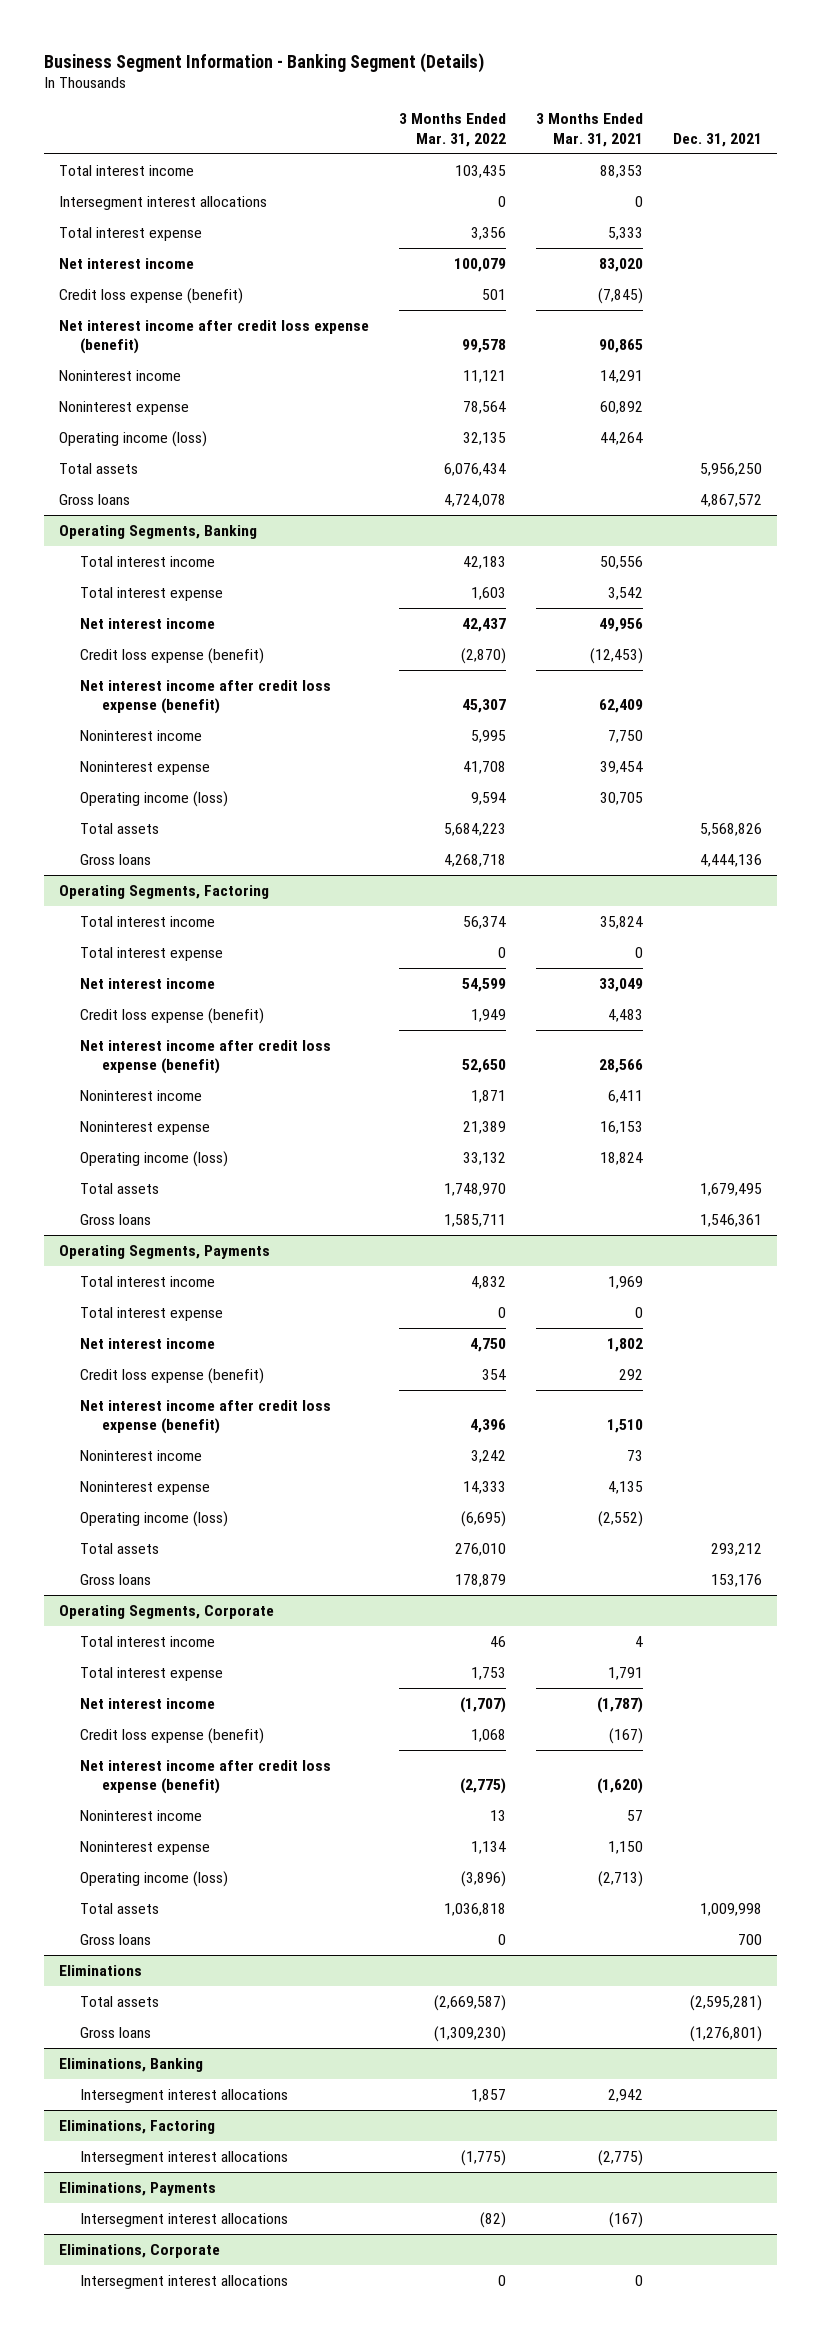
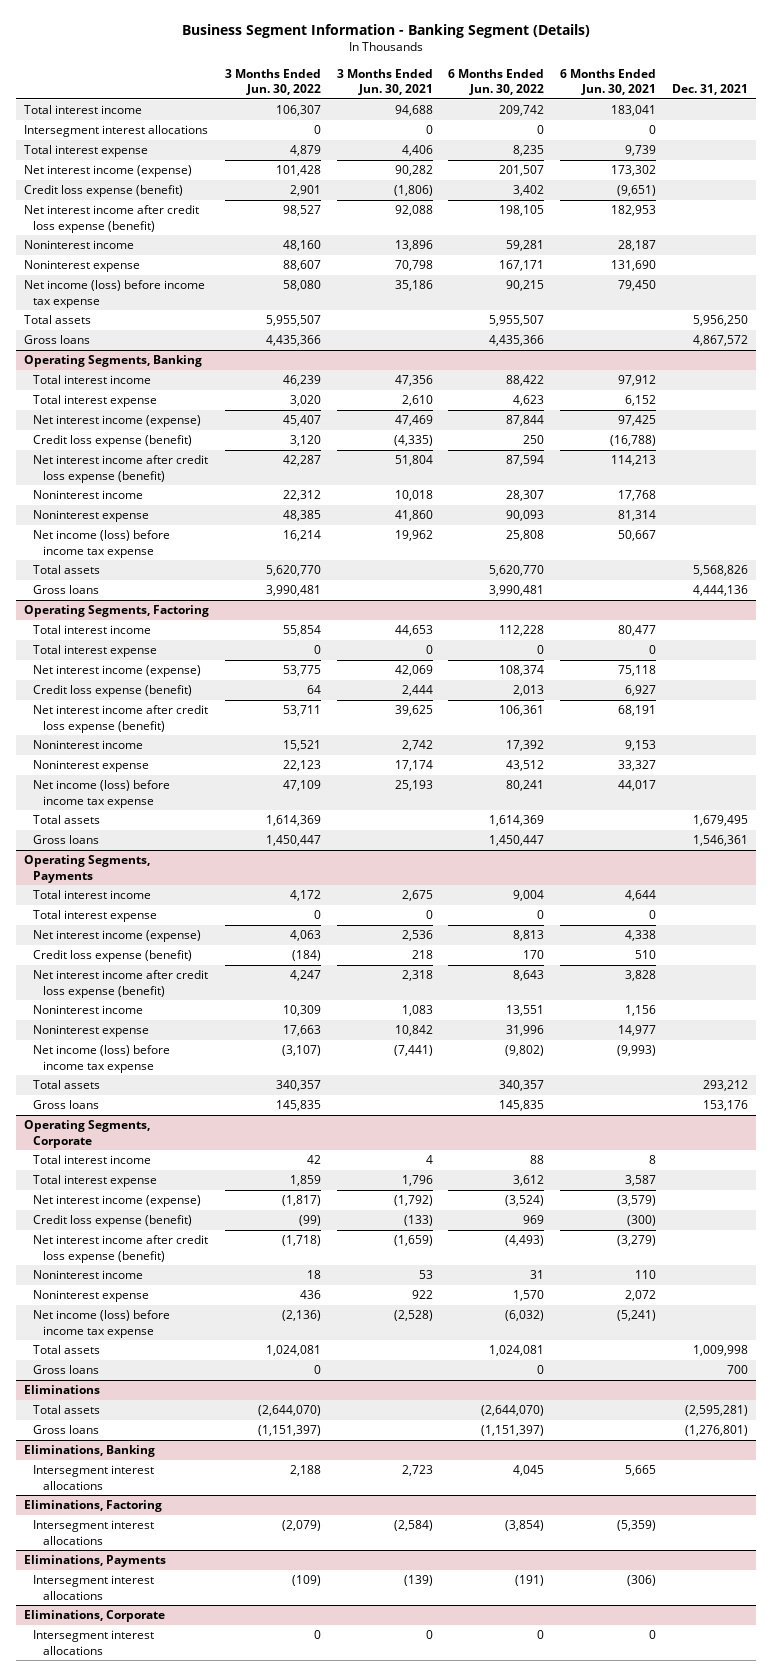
- | 3 Months Ended Mar. 31, 2022 | 3 Months Ended Mar. 31, 2021 | Dec. 31, 2021
+ | 3 Months Ended Jun. 30, 2022 | 3 Months Ended Jun. 30, 2021 | 6 Months Ended Jun. 30, 2022 | 6 Months Ended Jun. 30, 2021 | Dec. 31, 2021
- Net interest income | 100,079 | 83,020 |
+ Net interest income (expense) | 101,428 | 90,282 | 201,507 | 173,302 |
- Operating income (loss) | 32,135 | 44,264 |
+ Net income (loss) before income tax expense | 58,080 | 35,186 | 90,215 | 79,450 |
@ Operating Segments, Banking
- Net interest income | 42,437 | 49,956 |
+ Net interest income (expense) | 45,407 | 47,469 | 87,844 | 97,425 |
- Operating income (loss) | 9,594 | 30,705 |
+ Net income (loss) before income tax expense | 16,214 | 19,962 | 25,808 | 50,667 |
@ Operating Segments, Factoring
- Net interest income | 54,599 | 33,049 |
+ Net interest income (expense) | 53,775 | 42,069 | 108,374 | 75,118 |
- Operating income (loss) | 33,132 | 18,824 |
+ Net income (loss) before income tax expense | 47,109 | 25,193 | 80,241 | 44,017 |
@ Operating Segments, Payments
- Net interest income | 4,750 | 1,802 |
+ Net interest income (expense) | 4,063 | 2,536 | 8,813 | 4,338 |
- Operating income (loss) | (6,695) | (2,552) |
+ Net income (loss) before income tax expense | (3,107) | (7,441) | (9,802) | (9,993) |
@ Operating Segments, Corporate
- Net interest income | (1,707) | (1,787) |
+ Net interest income (expense) | (1,817) | (1,792) | (3,524) | (3,579) |
- Operating income (loss) | (3,896) | (2,713) |
+ Net income (loss) before income tax expense | (2,136) | (2,528) | (6,032) | (5,241) |

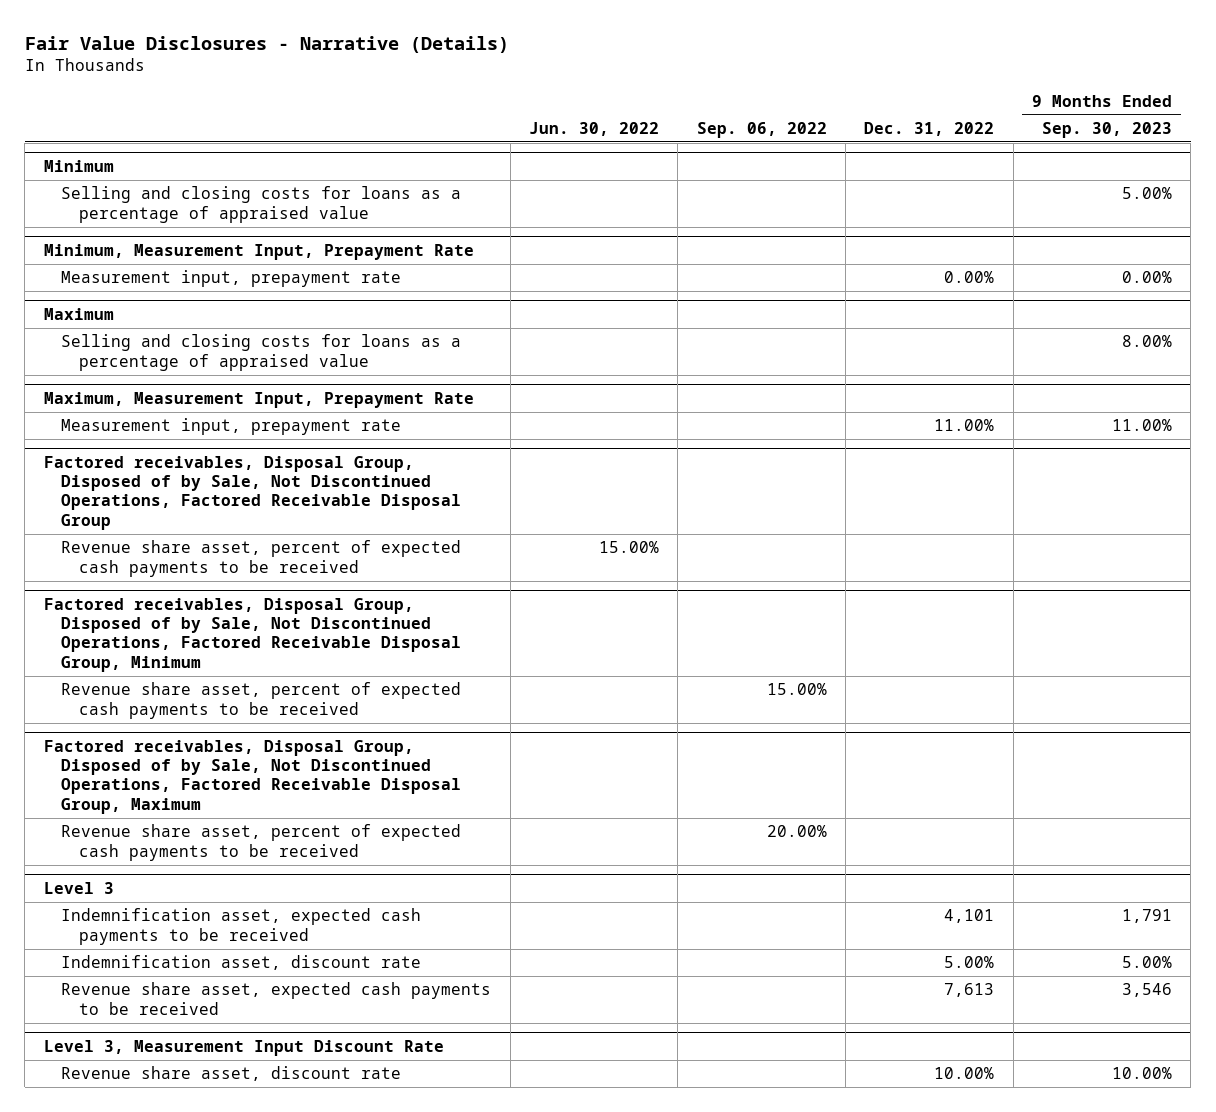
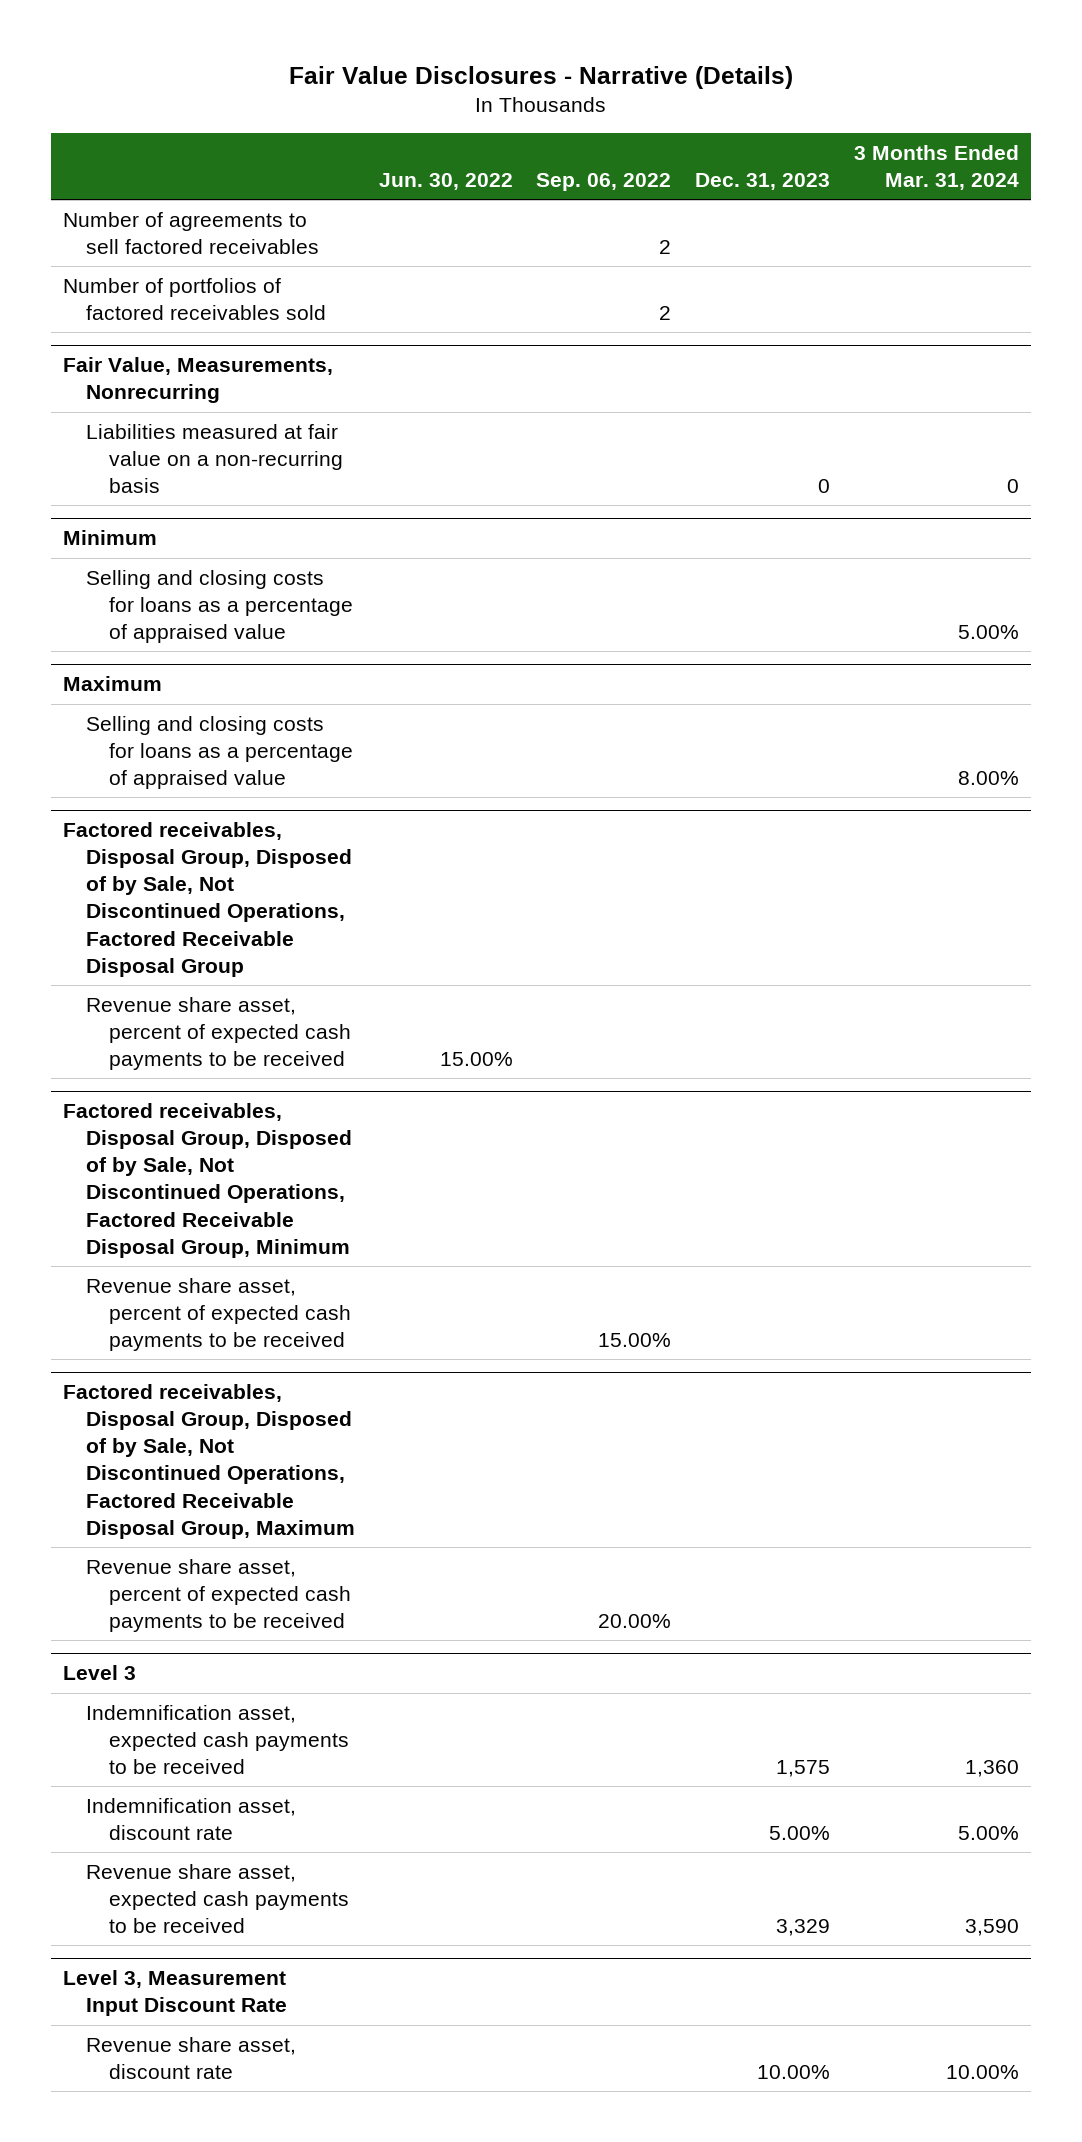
- | Jun. 30, 2022 | Sep. 06, 2022 | Dec. 31, 2022 | 9 Months Ended Sep. 30, 2023
+ | Jun. 30, 2022 | Sep. 06, 2022 | Dec. 31, 2023 | 3 Months Ended Mar. 31, 2024
+ Number of agreements to sell factored receivables | | 2 | |
+ Number of portfolios of factored receivables sold | | 2 | |
+ Fair Value, Measurements, Nonrecurring
+ Liabilities measured at fair value on a non-recurring basis | | | 0 | 0
- Minimum, Measurement Input, Prepayment Rate
- Measurement input, prepayment rate | | | 0.00% | 0.00%
- Maximum, Measurement Input, Prepayment Rate
- Measurement input, prepayment rate | | | 11.00% | 11.00%

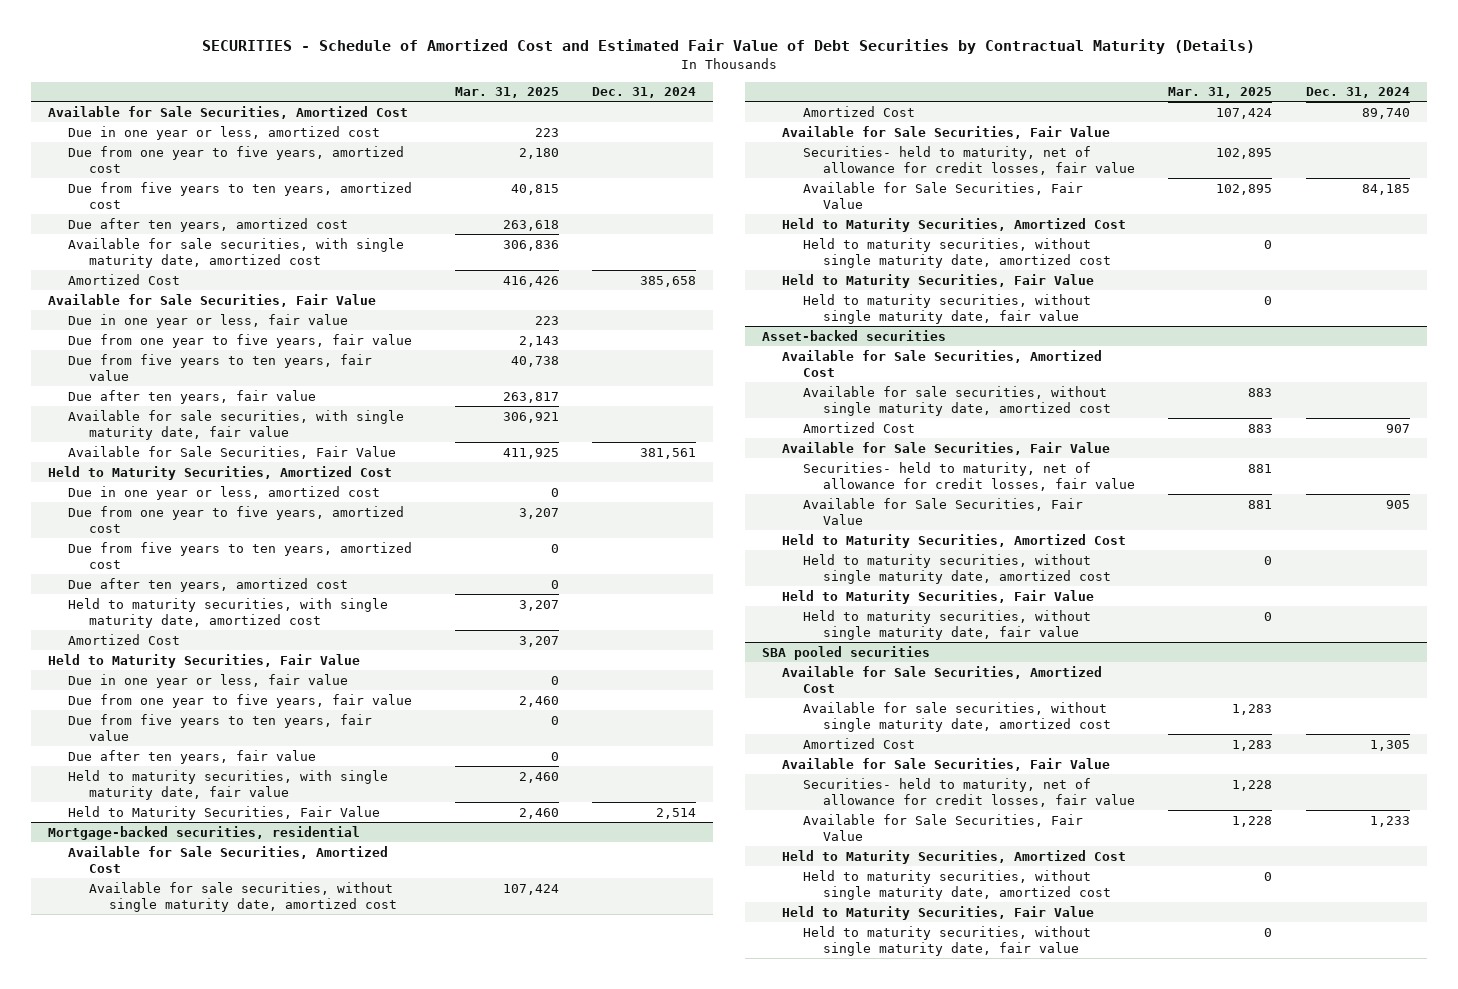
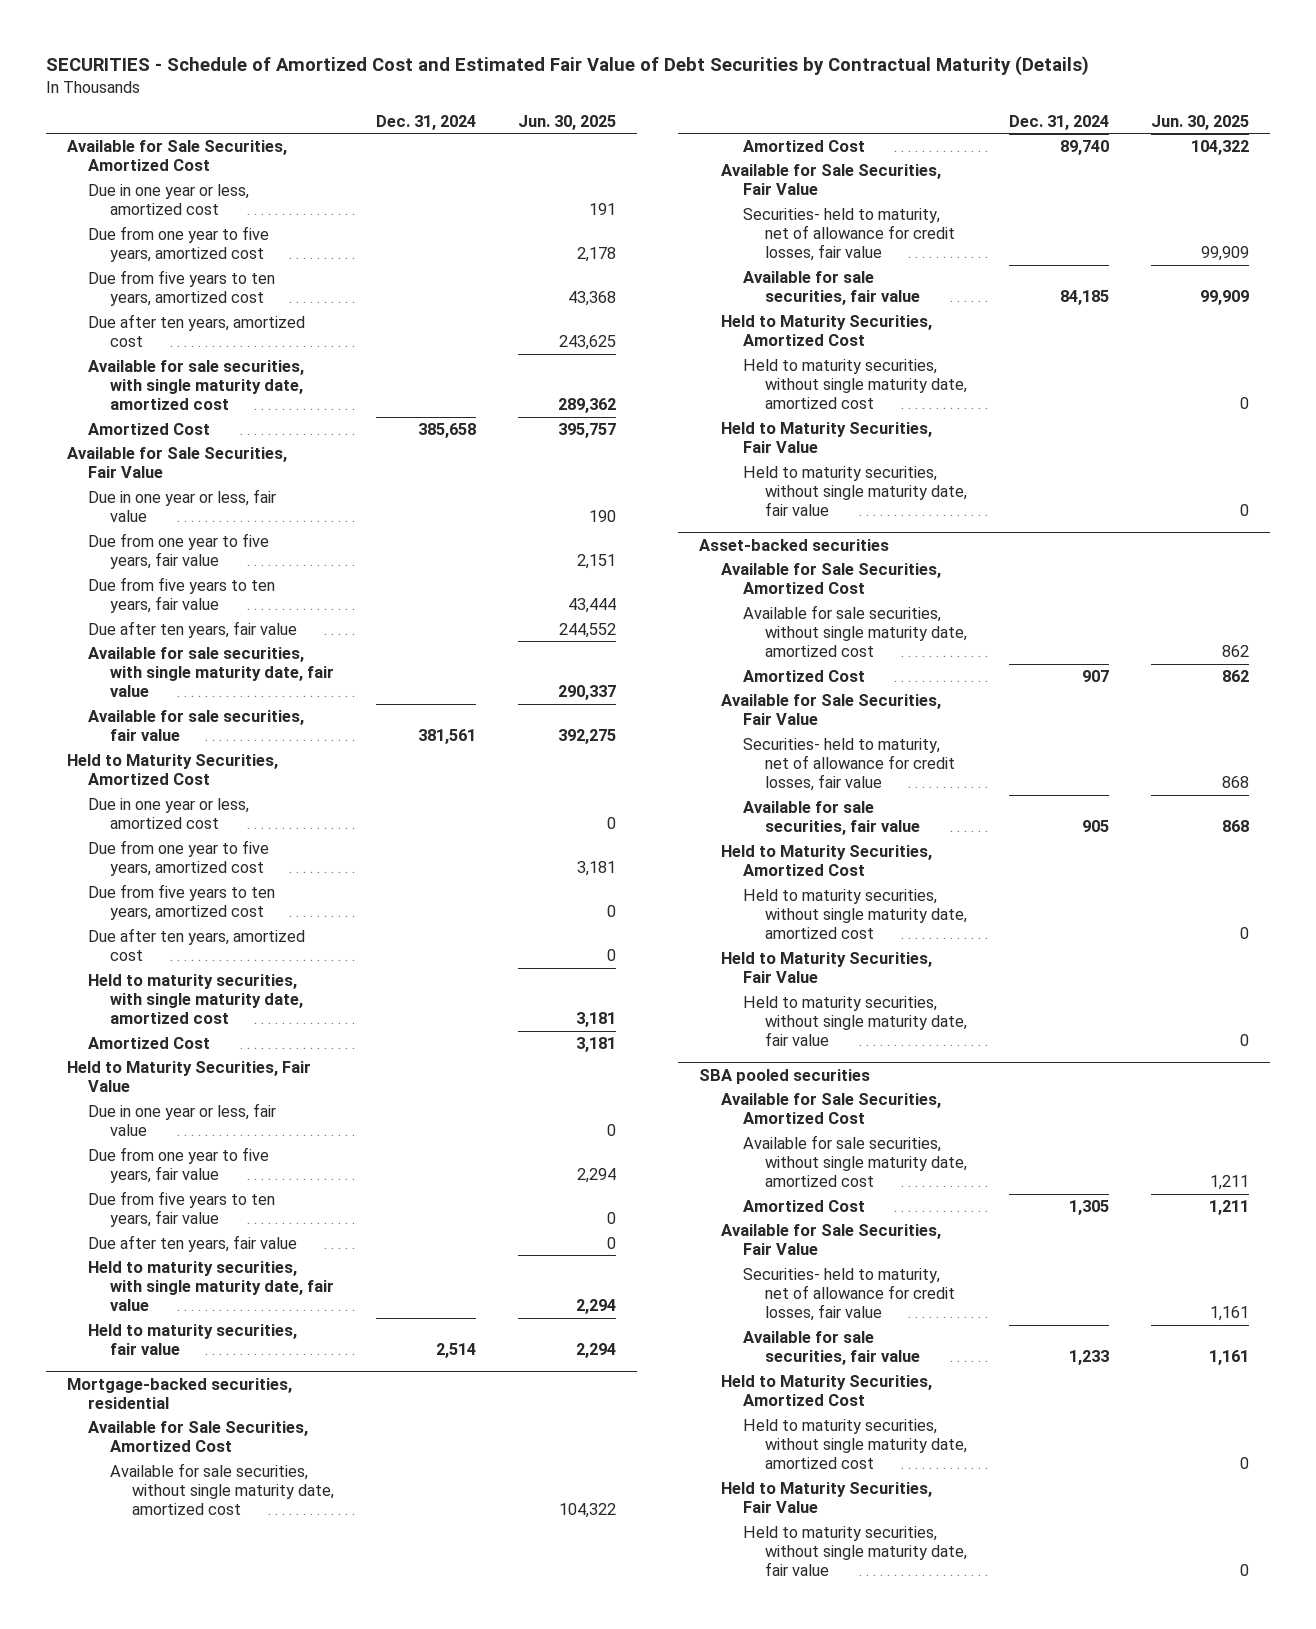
- | Mar. 31, 2025 | Dec. 31, 2024
+ | Dec. 31, 2024 | Jun. 30, 2025
- Available for Sale Securities, Fair Value | 411,925 | 381,561
+ Available for sale securities, fair value | 381,561 | 392,275
- Held to Maturity Securities, Fair Value | 2,460 | 2,514
+ Held to maturity securities, fair value | 2,514 | 2,294
@ Mortgage-backed securities, residential
- Available for Sale Securities, Fair Value | 102,895 | 84,185
+ Available for sale securities, fair value | 84,185 | 99,909
@ Asset-backed securities
- Available for Sale Securities, Fair Value | 881 | 905
+ Available for sale securities, fair value | 905 | 868
@ SBA pooled securities
- Available for Sale Securities, Fair Value | 1,228 | 1,233
+ Available for sale securities, fair value | 1,233 | 1,161

